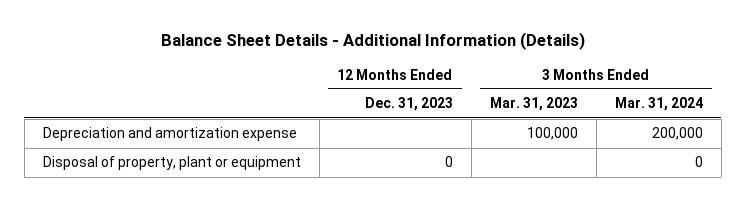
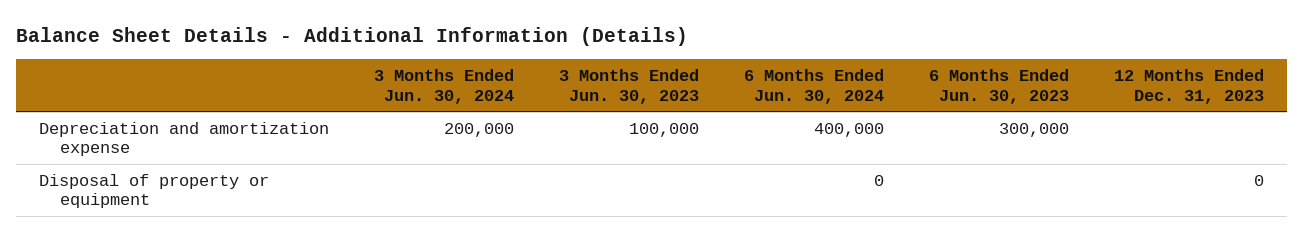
- | 12 Months Ended Dec. 31, 2023 | 3 Months Ended Mar. 31, 2023 | 3 Months Ended Mar. 31, 2024
+ | 3 Months Ended Jun. 30, 2024 | 3 Months Ended Jun. 30, 2023 | 6 Months Ended Jun. 30, 2024 | 6 Months Ended Jun. 30, 2023 | 12 Months Ended Dec. 31, 2023
- Disposal of property, plant or equipment | 0 | | 0
+ Disposal of property or equipment | | | 0 | | 0

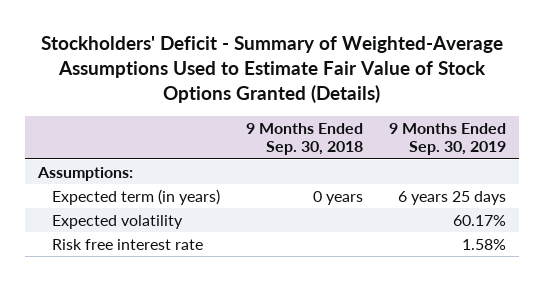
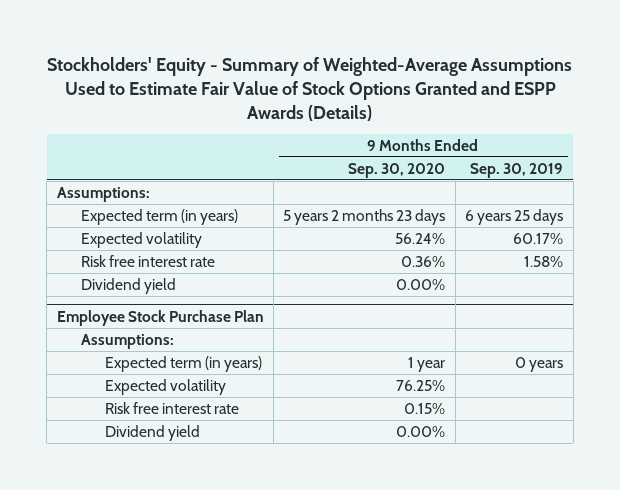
- Stockholders' Deficit - Summary of Weighted-Average Assumptions Used to Estimate Fair Value of Stock Options Granted (Details)
+ Stockholders' Equity - Summary of Weighted-Average Assumptions Used to Estimate Fair Value of Stock Options Granted and ESPP Awards (Details)
- | 9 Months Ended Sep. 30, 2018 | 9 Months Ended Sep. 30, 2019
+ | 9 Months Ended Sep. 30, 2020 | 9 Months Ended Sep. 30, 2019
+ Dividend yield | 0.00% |
+ Employee Stock Purchase Plan
+ Assumptions:
+ Expected term (in years) | 1 year | 0 years
+ Expected volatility | 76.25% |
+ Risk free interest rate | 0.15% |
+ Dividend yield | 0.00% |

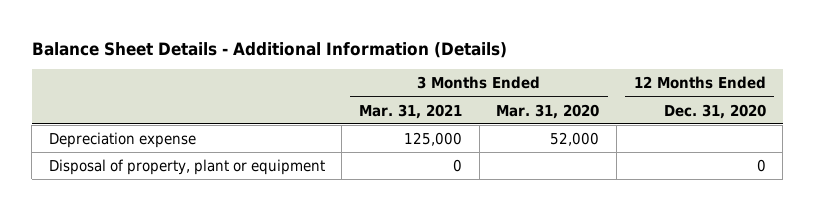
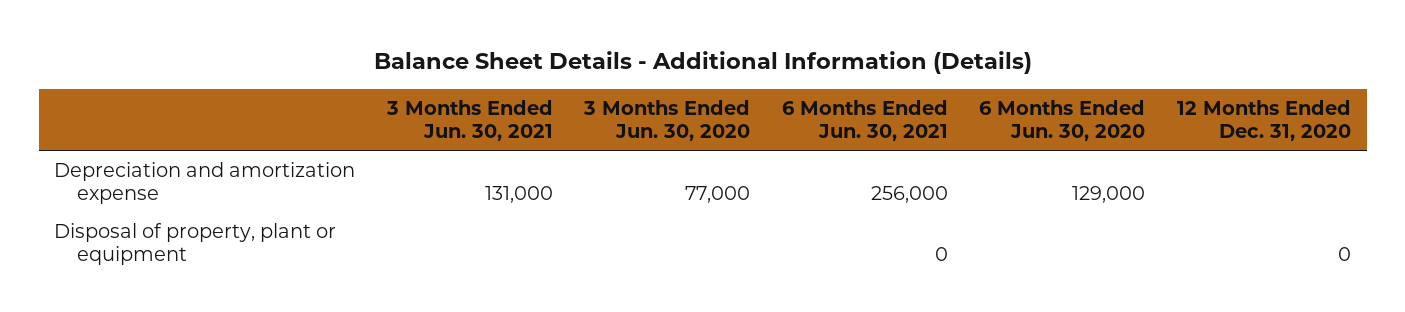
- | 3 Months Ended Mar. 31, 2021 | 3 Months Ended Mar. 31, 2020 | 12 Months Ended Dec. 31, 2020
+ | 3 Months Ended Jun. 30, 2021 | 3 Months Ended Jun. 30, 2020 | 6 Months Ended Jun. 30, 2021 | 6 Months Ended Jun. 30, 2020 | 12 Months Ended Dec. 31, 2020
- Depreciation expense | 125,000 | 52,000 |
+ Depreciation and amortization expense | 131,000 | 77,000 | 256,000 | 129,000 |

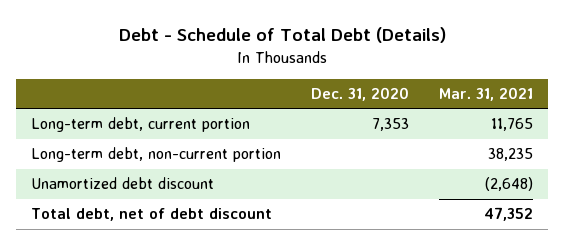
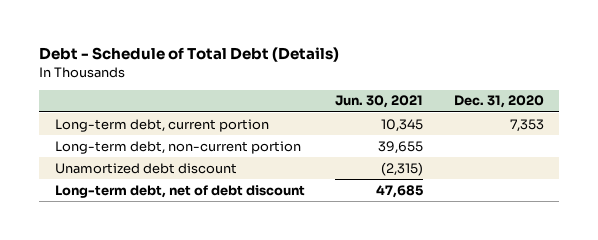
- | Dec. 31, 2020 | Mar. 31, 2021
+ | Jun. 30, 2021 | Dec. 31, 2020
- Total debt, net of debt discount | | 47,352
+ Long-term debt, net of debt discount | 47,685 |

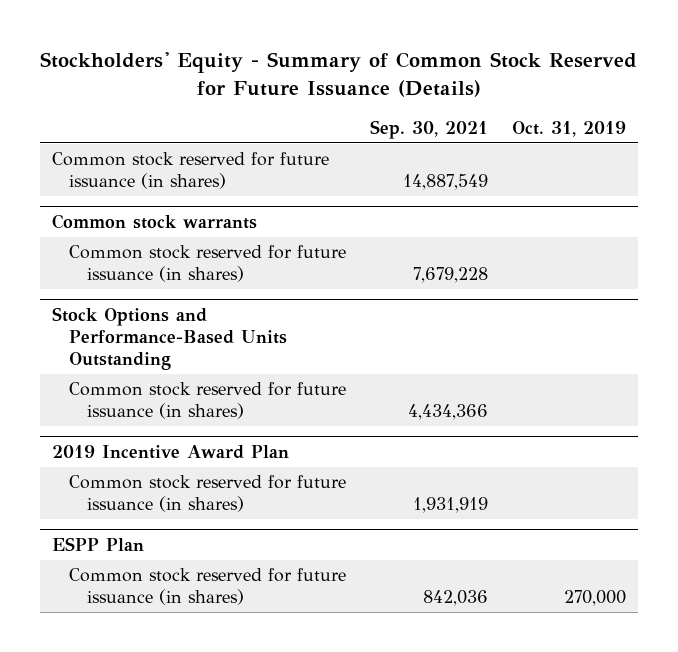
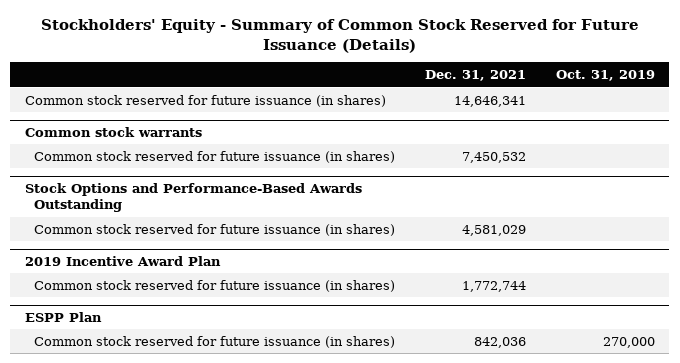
- | Sep. 30, 2021 | Oct. 31, 2019
+ | Dec. 31, 2021 | Oct. 31, 2019
- Stock Options and Performance-Based Units Outstanding
+ Stock Options and Performance-Based Awards Outstanding

